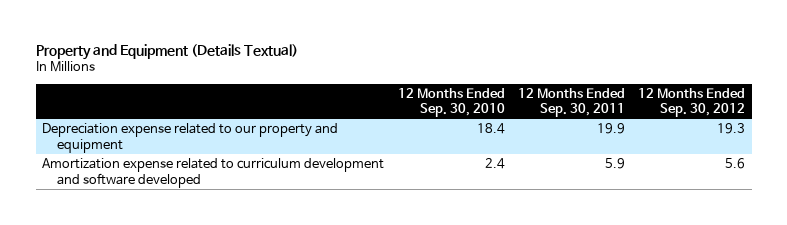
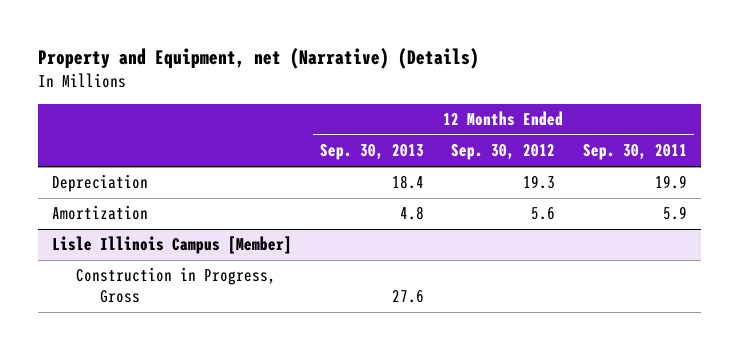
- Property and Equipment (Details Textual)
+ Property and Equipment, net (Narrative) (Details)
- | 12 Months Ended Sep. 30, 2010 | 12 Months Ended Sep. 30, 2011 | 12 Months Ended Sep. 30, 2012
+ | 12 Months Ended Sep. 30, 2013 | 12 Months Ended Sep. 30, 2012 | 12 Months Ended Sep. 30, 2011
- Depreciation expense related to our property and equipment | 18.4 | 19.9 | 19.3
- Amortization expense related to curriculum development and software developed | 2.4 | 5.9 | 5.6
+ Depreciation | 18.4 | 19.3 | 19.9
+ Amortization | 4.8 | 5.6 | 5.9
+ Lisle Illinois Campus [Member]
+ Construction in Progress, Gross | 27.6 | |

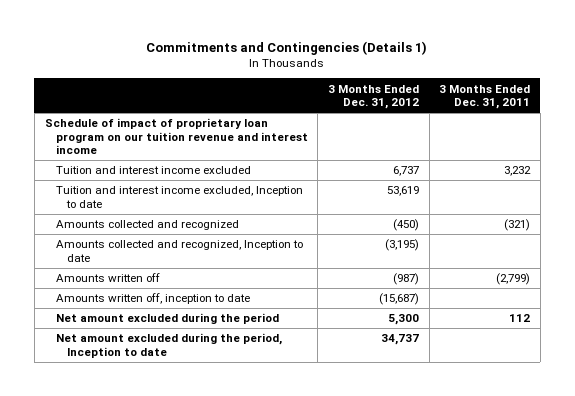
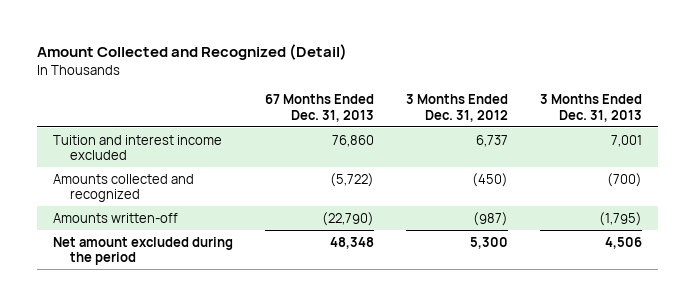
- Commitments and Contingencies (Details 1)
+ Amount Collected and Recognized (Detail)
- | 3 Months Ended Dec. 31, 2012 | 3 Months Ended Dec. 31, 2011
+ | 67 Months Ended Dec. 31, 2013 | 3 Months Ended Dec. 31, 2012 | 3 Months Ended Dec. 31, 2013
- Schedule of impact of proprietary loan program on our tuition revenue and interest income
- Tuition and interest income excluded, Inception to date | 53,619 |
- Amounts collected and recognized, Inception to date | (3,195) |
- Amounts written off | (987) | (2,799)
- Amounts written off, inception to date | (15,687) |
+ Amounts written-off | (22,790) | (987) | (1,795)
- Net amount excluded during the period, Inception to date | 34,737 |

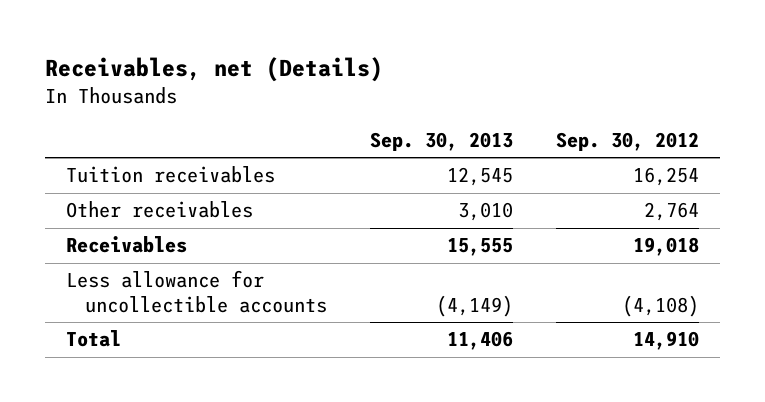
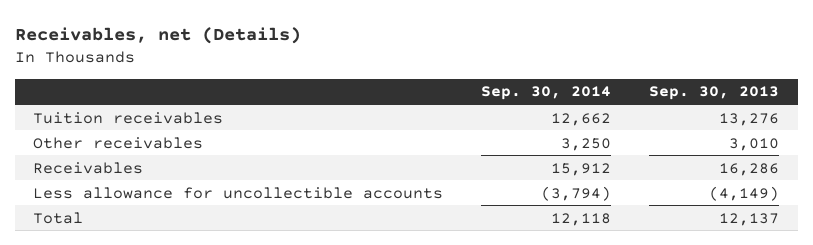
- | Sep. 30, 2013 | Sep. 30, 2012
+ | Sep. 30, 2014 | Sep. 30, 2013
- Tuition receivables | 12,545 | 16,254
+ Tuition receivables | 12,662 | 13,276
- Receivables | 15,555 | 19,018
+ Receivables | 15,912 | 16,286
- Total | 11,406 | 14,910
+ Total | 12,118 | 12,137

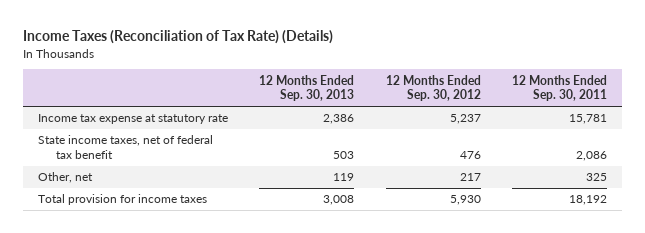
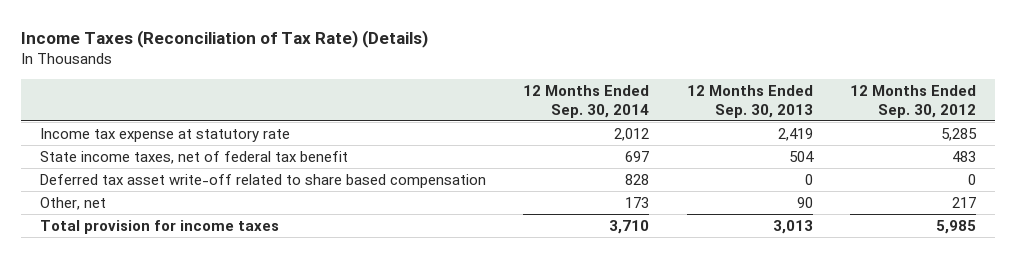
- | 12 Months Ended Sep. 30, 2013 | 12 Months Ended Sep. 30, 2012 | 12 Months Ended Sep. 30, 2011
+ | 12 Months Ended Sep. 30, 2014 | 12 Months Ended Sep. 30, 2013 | 12 Months Ended Sep. 30, 2012
- Income tax expense at statutory rate | 2,386 | 5,237 | 15,781
- State income taxes, net of federal tax benefit | 503 | 476 | 2,086
- Other, net | 119 | 217 | 325
- Total provision for income taxes | 3,008 | 5,930 | 18,192
+ Income tax expense at statutory rate | 2,012 | 2,419 | 5,285
+ State income taxes, net of federal tax benefit | 697 | 504 | 483
+ Deferred tax asset write-off related to share based compensation | 828 | 0 | 0
+ Other, net | 173 | 90 | 217
+ Total provision for income taxes | 3,710 | 3,013 | 5,985

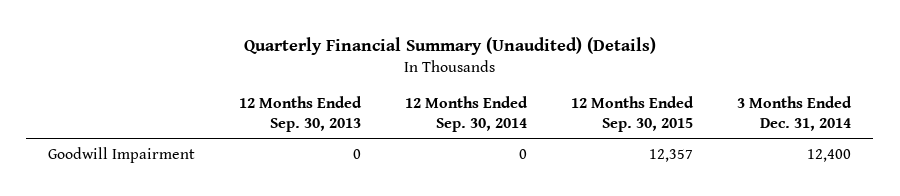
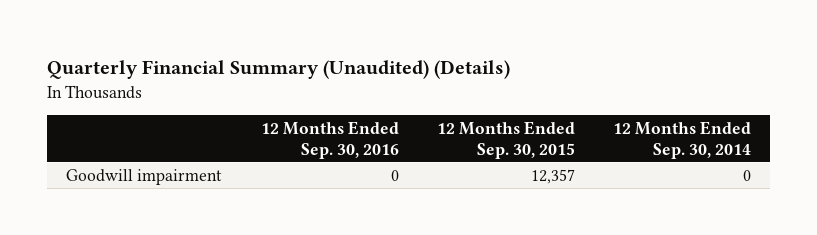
- | 12 Months Ended Sep. 30, 2013 | 12 Months Ended Sep. 30, 2014 | 12 Months Ended Sep. 30, 2015 | 3 Months Ended Dec. 31, 2014
+ | 12 Months Ended Sep. 30, 2016 | 12 Months Ended Sep. 30, 2015 | 12 Months Ended Sep. 30, 2014
- Goodwill Impairment | 0 | 0 | 12,357 | 12,400
+ Goodwill impairment | 0 | 12,357 | 0

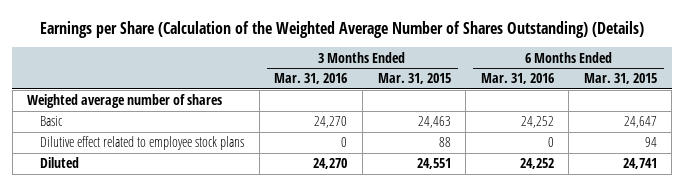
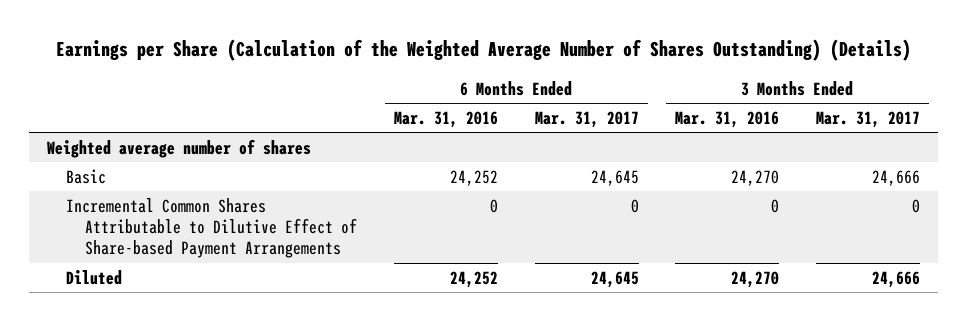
- | 3 Months Ended Mar. 31, 2016 | 3 Months Ended Mar. 31, 2015 | 6 Months Ended Mar. 31, 2016 | 6 Months Ended Mar. 31, 2015
+ | 6 Months Ended Mar. 31, 2016 | 6 Months Ended Mar. 31, 2017 | 3 Months Ended Mar. 31, 2016 | 3 Months Ended Mar. 31, 2017
- Dilutive effect related to employee stock plans | 0 | 88 | 0 | 94
+ Incremental Common Shares Attributable to Dilutive Effect of Share-based Payment Arrangements | 0 | 0 | 0 | 0

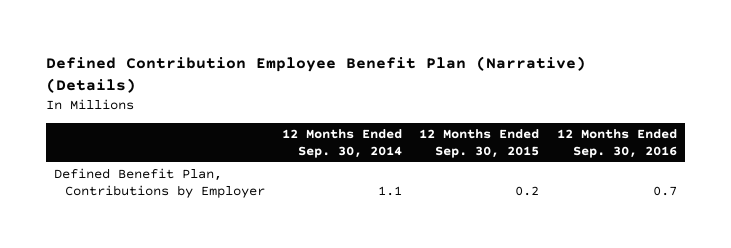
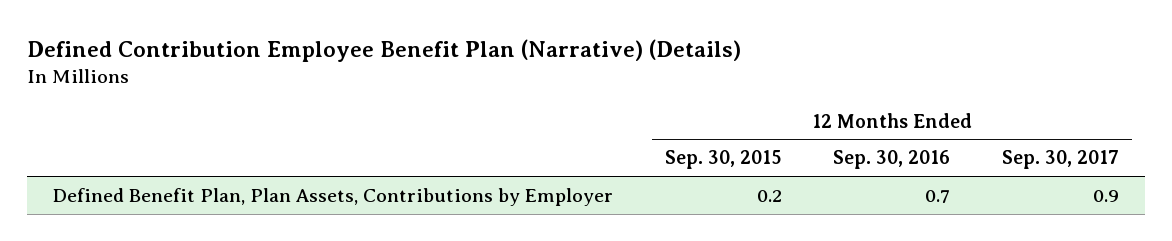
- | 12 Months Ended Sep. 30, 2014 | 12 Months Ended Sep. 30, 2015 | 12 Months Ended Sep. 30, 2016
+ | 12 Months Ended Sep. 30, 2015 | 12 Months Ended Sep. 30, 2016 | 12 Months Ended Sep. 30, 2017
- Defined Benefit Plan, Contributions by Employer | 1.1 | 0.2 | 0.7
+ Defined Benefit Plan, Plan Assets, Contributions by Employer | 0.2 | 0.7 | 0.9

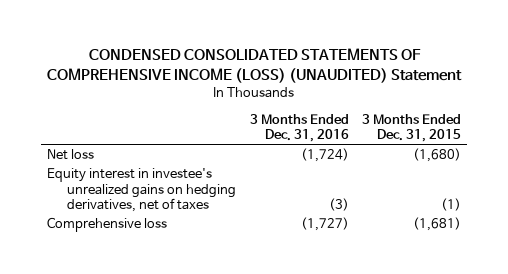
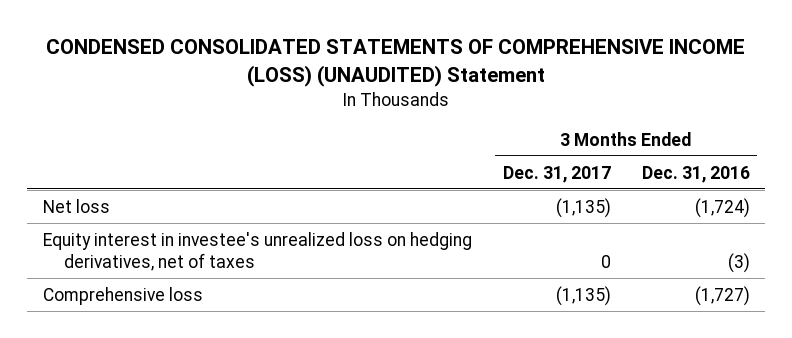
- | 3 Months Ended Dec. 31, 2016 | 3 Months Ended Dec. 31, 2015
+ | 3 Months Ended Dec. 31, 2017 | 3 Months Ended Dec. 31, 2016
- Equity interest in investee's unrealized gains on hedging derivatives, net of taxes | (3) | (1)
+ Equity interest in investee's unrealized loss on hedging derivatives, net of taxes | 0 | (3)

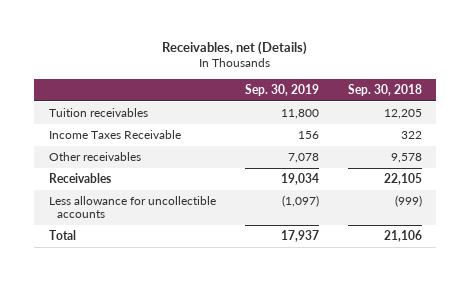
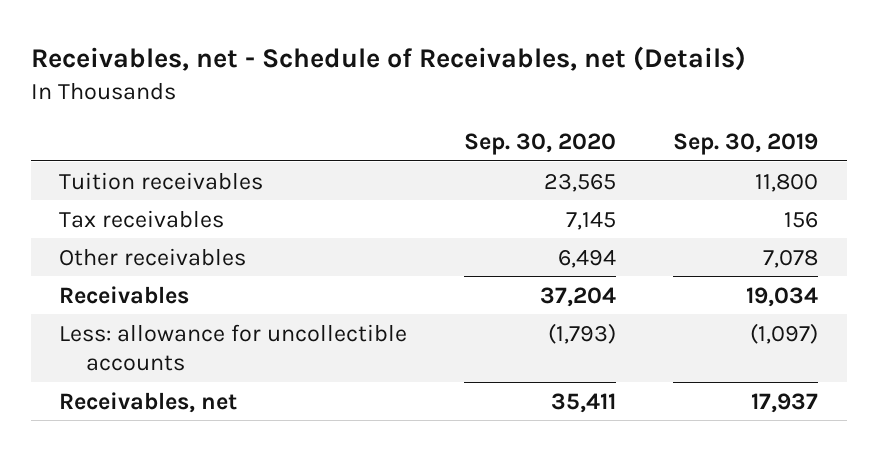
- Receivables, net (Details)
+ Receivables, net - Schedule of Receivables, net (Details)
- | Sep. 30, 2019 | Sep. 30, 2018
+ | Sep. 30, 2020 | Sep. 30, 2019
- Income Taxes Receivable | 156 | 322
+ Tax receivables | 7,145 | 156
- Less allowance for uncollectible accounts | (1,097) | (999)
- Total | 17,937 | 21,106
+ Less: allowance for uncollectible accounts | (1,793) | (1,097)
+ Receivables, net | 35,411 | 17,937

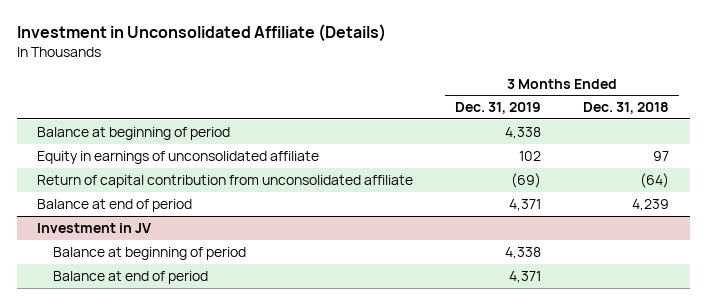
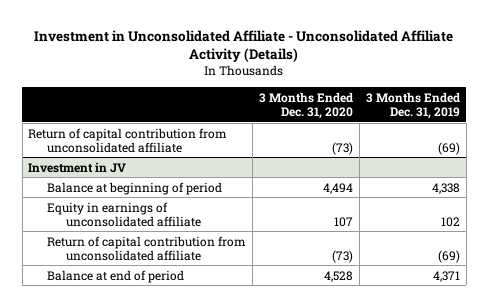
- Investment in Unconsolidated Affiliate (Details)
+ Investment in Unconsolidated Affiliate - Unconsolidated Affiliate Activity (Details)
- | 3 Months Ended Dec. 31, 2019 | 3 Months Ended Dec. 31, 2018
+ | 3 Months Ended Dec. 31, 2020 | 3 Months Ended Dec. 31, 2019
- Balance at beginning of period | 4,338 |
- Equity in earnings of unconsolidated affiliate | 102 | 97
- Balance at end of period | 4,371 | 4,239
@ Investment in JV
+ Equity in earnings of unconsolidated affiliate | 107 | 102
+ Return of capital contribution from unconsolidated affiliate | (73) | (69)

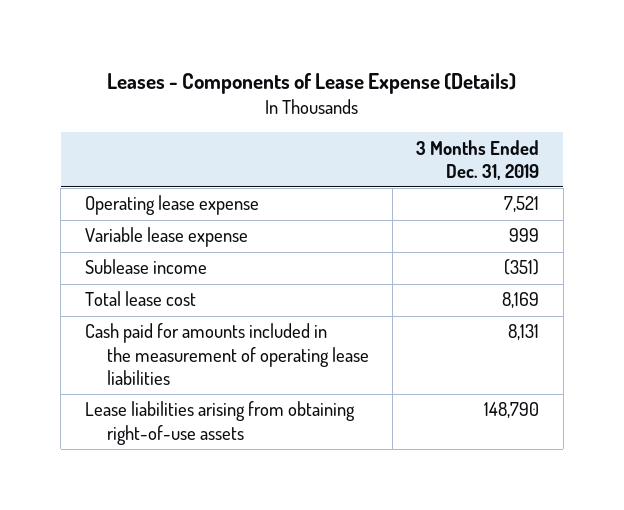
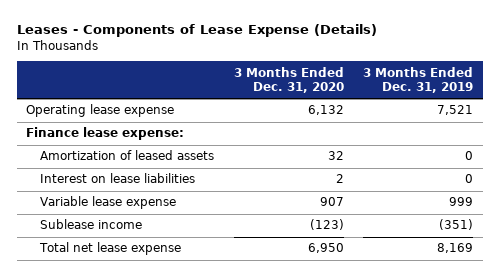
- | 3 Months Ended Dec. 31, 2019
+ | 3 Months Ended Dec. 31, 2020 | 3 Months Ended Dec. 31, 2019
+ Finance lease expense:
+ Amortization of leased assets | 32 | 0
+ Interest on lease liabilities | 2 | 0
- Total lease cost | 8,169
- Cash paid for amounts included in the measurement of operating lease liabilities | 8,131
- Lease liabilities arising from obtaining right-of-use assets | 148,790
+ Total net lease expense | 6,950 | 8,169

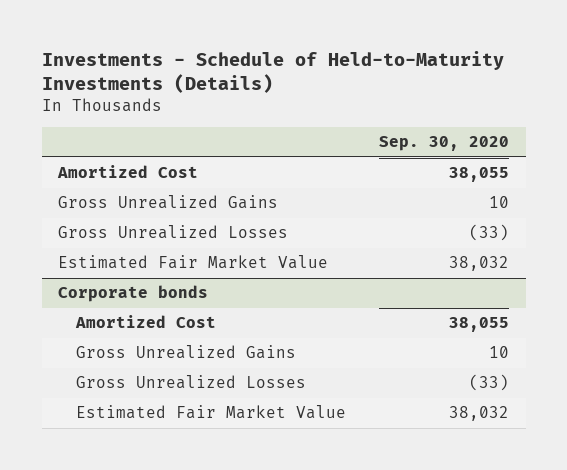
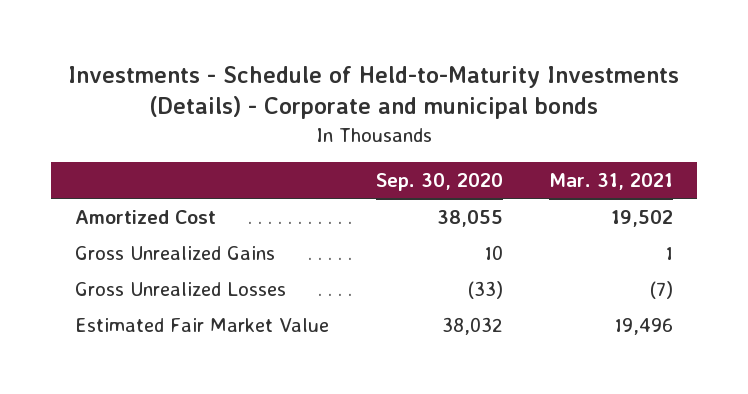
- Investments - Schedule of Held-to-Maturity Investments (Details)
+ Investments - Schedule of Held-to-Maturity Investments (Details) - Corporate and municipal bonds
- | Sep. 30, 2020
+ | Sep. 30, 2020 | Mar. 31, 2021
- Corporate bonds
- Amortized Cost | 38,055
- Gross Unrealized Gains | 10
- Gross Unrealized Losses | (33)
- Estimated Fair Market Value | 38,032

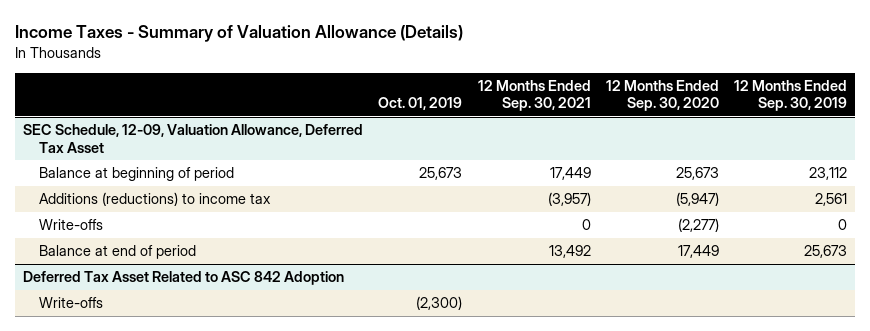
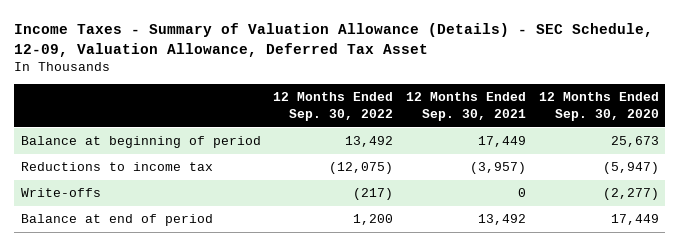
- Income Taxes - Summary of Valuation Allowance (Details)
+ Income Taxes - Summary of Valuation Allowance (Details) - SEC Schedule, 12-09, Valuation Allowance, Deferred Tax Asset
- | Oct. 01, 2019 | 12 Months Ended Sep. 30, 2021 | 12 Months Ended Sep. 30, 2020 | 12 Months Ended Sep. 30, 2019
+ | 12 Months Ended Sep. 30, 2022 | 12 Months Ended Sep. 30, 2021 | 12 Months Ended Sep. 30, 2020
- SEC Schedule, 12-09, Valuation Allowance, Deferred Tax Asset
- Additions (reductions) to income tax | | (3,957) | (5,947) | 2,561
+ Reductions to income tax | (12,075) | (3,957) | (5,947)
- Deferred Tax Asset Related to ASC 842 Adoption
- Write-offs | (2,300) | | |

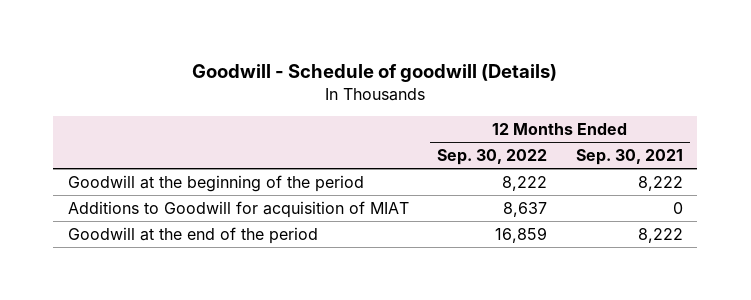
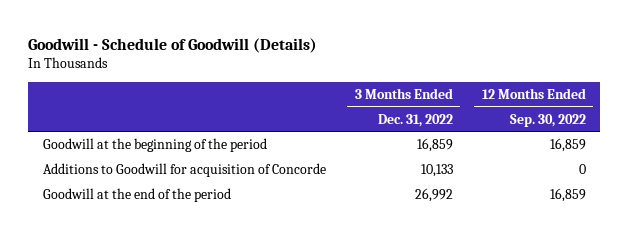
- Goodwill - Schedule of goodwill (Details)
+ Goodwill - Schedule of Goodwill (Details)
- | 12 Months Ended Sep. 30, 2022 | 12 Months Ended Sep. 30, 2021
+ | 3 Months Ended Dec. 31, 2022 | 12 Months Ended Sep. 30, 2022
- Goodwill at the beginning of the period | 8,222 | 8,222
- Additions to Goodwill for acquisition of MIAT | 8,637 | 0
+ Goodwill at the beginning of the period | 16,859 | 16,859
+ Additions to Goodwill for acquisition of Concorde | 10,133 | 0

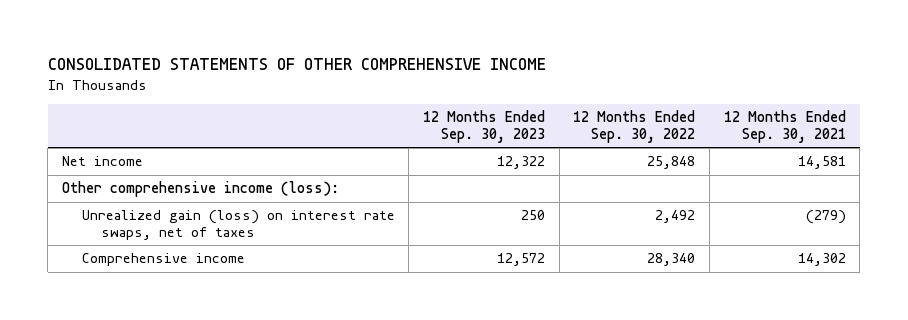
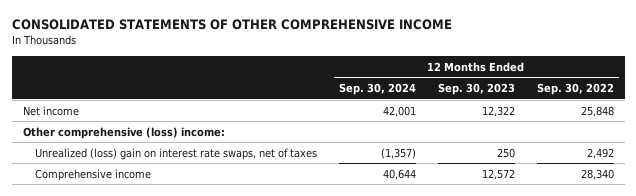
- | 12 Months Ended Sep. 30, 2023 | 12 Months Ended Sep. 30, 2022 | 12 Months Ended Sep. 30, 2021
+ | 12 Months Ended Sep. 30, 2024 | 12 Months Ended Sep. 30, 2023 | 12 Months Ended Sep. 30, 2022
- Other comprehensive income (loss):
- Unrealized gain (loss) on interest rate swaps, net of taxes | 250 | 2,492 | (279)
+ Other comprehensive (loss) income:
+ Unrealized (loss) gain on interest rate swaps, net of taxes | (1,357) | 250 | 2,492

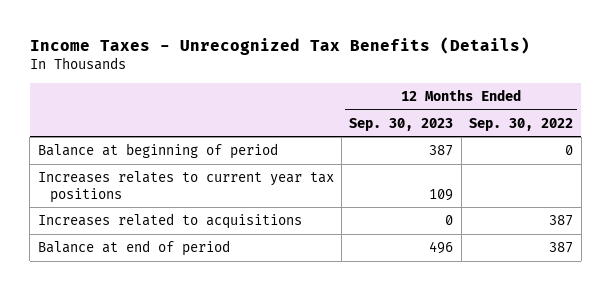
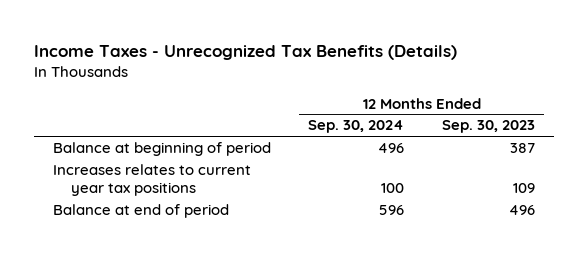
- | 12 Months Ended Sep. 30, 2023 | 12 Months Ended Sep. 30, 2022
+ | 12 Months Ended Sep. 30, 2024 | 12 Months Ended Sep. 30, 2023
- Increases related to acquisitions | 0 | 387

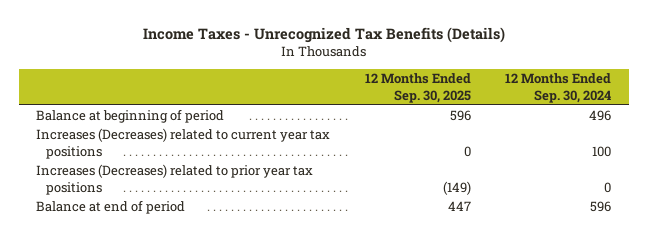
- | 12 Months Ended Sep. 30, 2024 | 12 Months Ended Sep. 30, 2023
+ | 12 Months Ended Sep. 30, 2025 | 12 Months Ended Sep. 30, 2024
- Increases relates to current year tax positions | 100 | 109
+ Increases (Decreases) related to current year tax positions | 0 | 100
+ Increases (Decreases) related to prior year tax positions | (149) | 0

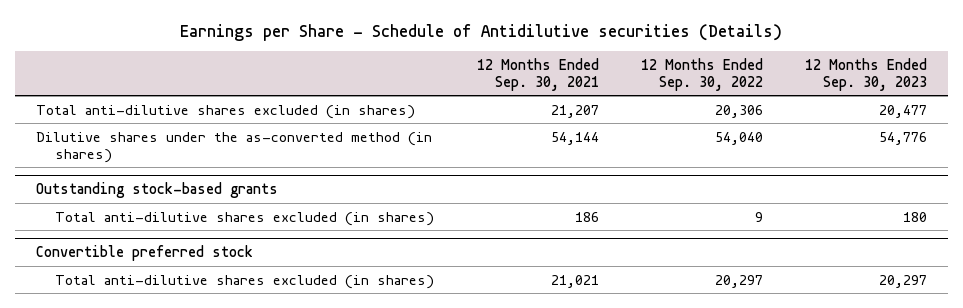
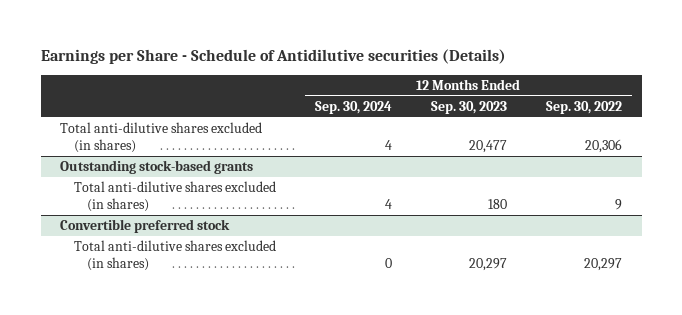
- | 12 Months Ended Sep. 30, 2021 | 12 Months Ended Sep. 30, 2022 | 12 Months Ended Sep. 30, 2023
+ | 12 Months Ended Sep. 30, 2024 | 12 Months Ended Sep. 30, 2023 | 12 Months Ended Sep. 30, 2022
- Dilutive shares under the as-converted method (in shares) | 54,144 | 54,040 | 54,776

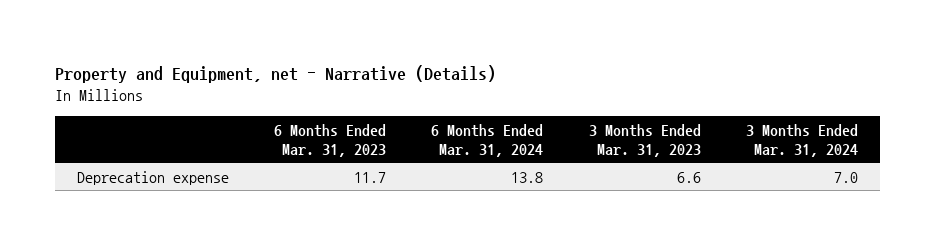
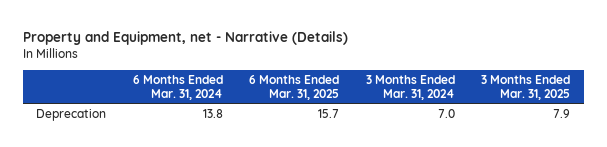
- | 6 Months Ended Mar. 31, 2023 | 6 Months Ended Mar. 31, 2024 | 3 Months Ended Mar. 31, 2023 | 3 Months Ended Mar. 31, 2024
+ | 6 Months Ended Mar. 31, 2024 | 6 Months Ended Mar. 31, 2025 | 3 Months Ended Mar. 31, 2024 | 3 Months Ended Mar. 31, 2025
- Deprecation expense | 11.7 | 13.8 | 6.6 | 7.0
+ Deprecation | 13.8 | 15.7 | 7.0 | 7.9

